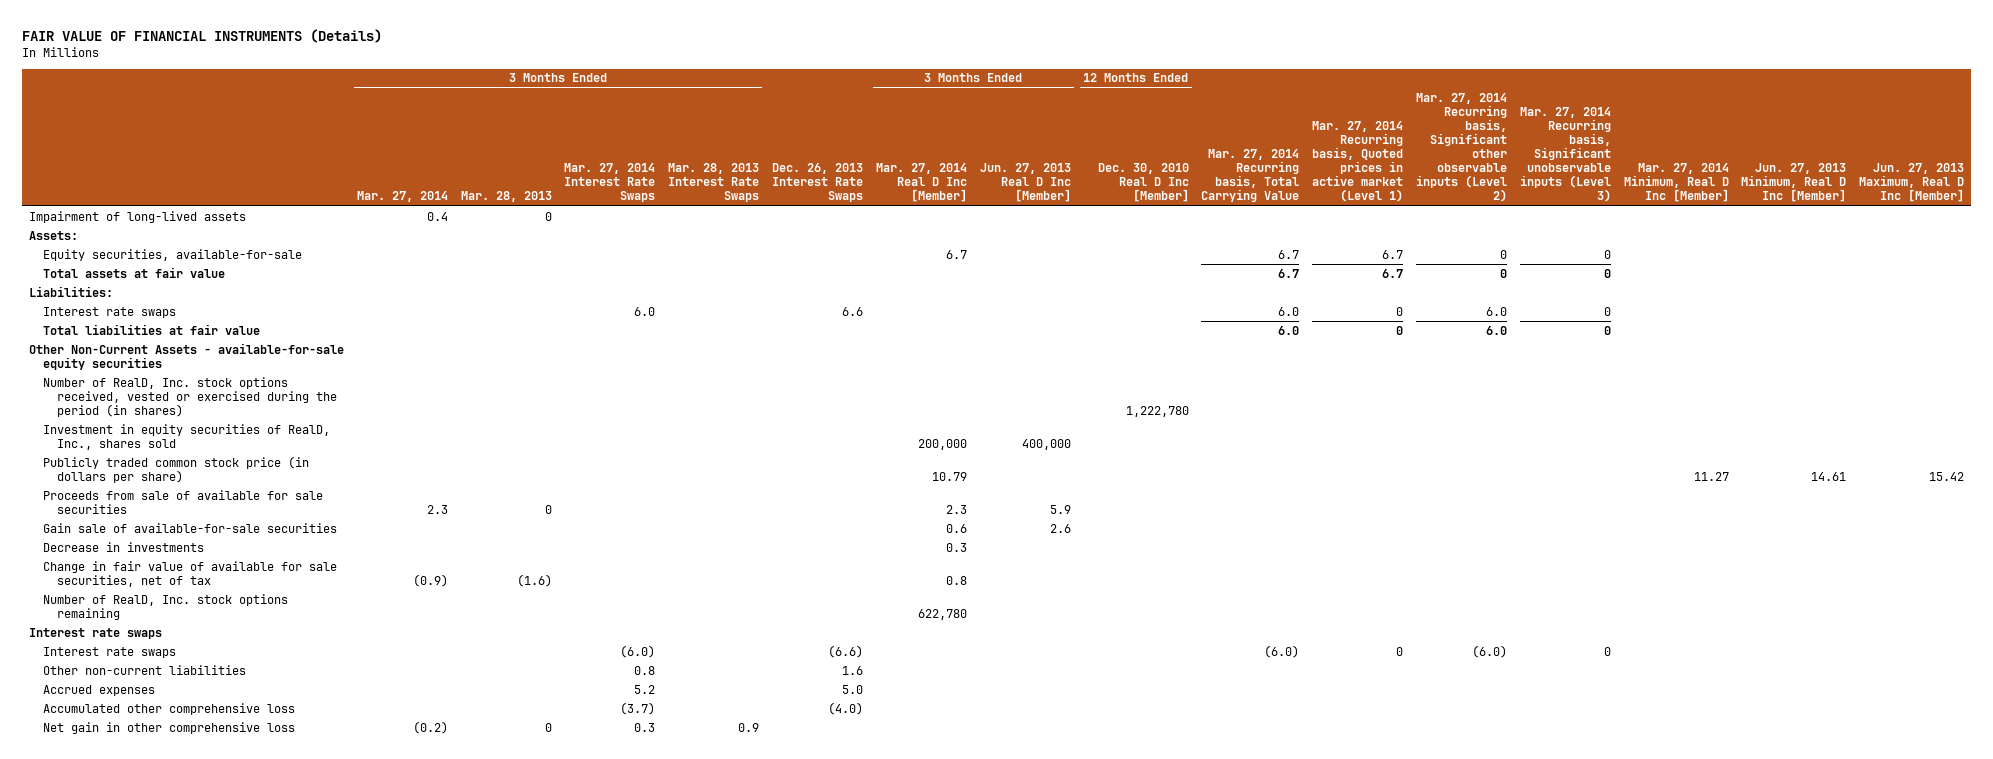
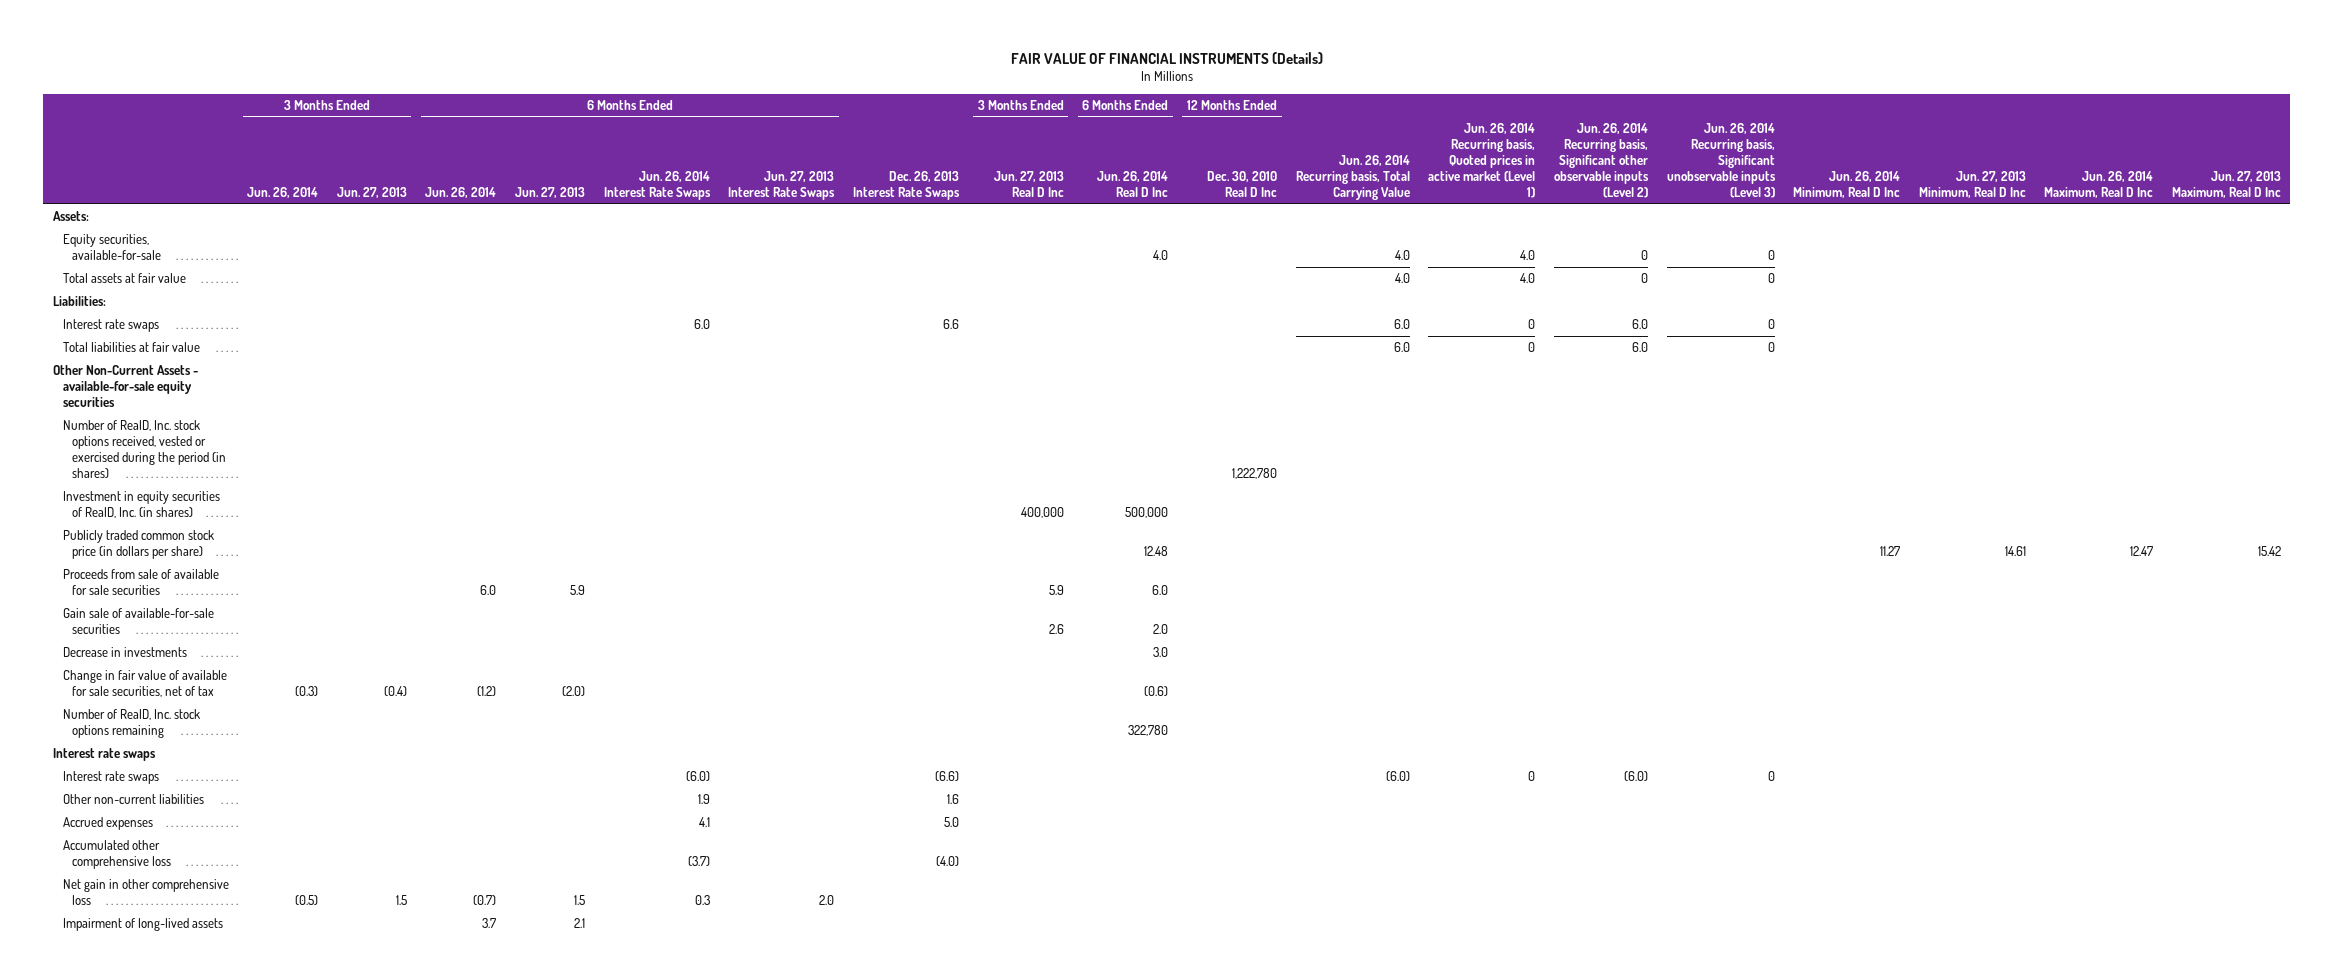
- | 3 Months Ended Mar. 27, 2014 | 3 Months Ended Mar. 28, 2013 | 3 Months Ended Mar. 27, 2014 Interest Rate Swaps | 3 Months Ended Mar. 28, 2013 Interest Rate Swaps | Dec. 26, 2013 Interest Rate Swaps | 3 Months Ended Mar. 27, 2014 Real D Inc [Member] | 3 Months Ended Jun. 27, 2013 Real D Inc [Member] | 12 Months Ended Dec. 30, 2010 Real D Inc [Member] | Mar. 27, 2014 Recurring basis, Total Carrying Value | Mar. 27, 2014 Recurring basis, Quoted prices in active market (Level 1) | Mar. 27, 2014 Recurring basis, Significant other observable inputs (Level 2) | Mar. 27, 2014 Recurring basis, Significant unobservable inputs (Level 3) | Mar. 27, 2014 Minimum, Real D Inc [Member] | Jun. 27, 2013 Minimum, Real D Inc [Member] | Jun. 27, 2013 Maximum, Real D Inc [Member]
+ | 3 Months Ended Jun. 26, 2014 | 3 Months Ended Jun. 27, 2013 | 6 Months Ended Jun. 26, 2014 | 6 Months Ended Jun. 27, 2013 | 6 Months Ended Jun. 26, 2014 Interest Rate Swaps | 6 Months Ended Jun. 27, 2013 Interest Rate Swaps | Dec. 26, 2013 Interest Rate Swaps | 3 Months Ended Jun. 27, 2013 Real D Inc | 6 Months Ended Jun. 26, 2014 Real D Inc | 12 Months Ended Dec. 30, 2010 Real D Inc | Jun. 26, 2014 Recurring basis, Total Carrying Value | Jun. 26, 2014 Recurring basis, Quoted prices in active market (Level 1) | Jun. 26, 2014 Recurring basis, Significant other observable inputs (Level 2) | Jun. 26, 2014 Recurring basis, Significant unobservable inputs (Level 3) | Jun. 26, 2014 Minimum, Real D Inc | Jun. 27, 2013 Minimum, Real D Inc | Jun. 26, 2014 Maximum, Real D Inc | Jun. 27, 2013 Maximum, Real D Inc
- Investment in equity securities of RealD, Inc., shares sold | | | | | | 200,000 | 400,000 | | | | | | | |
+ Investment in equity securities of RealD, Inc. (in shares) | | | | | | | | 400,000 | 500,000 | | | | | | | | |
moved down: Impairment of long-lived assets | | | 3.7 | 2.1 | | | | | | | | | | | | | |

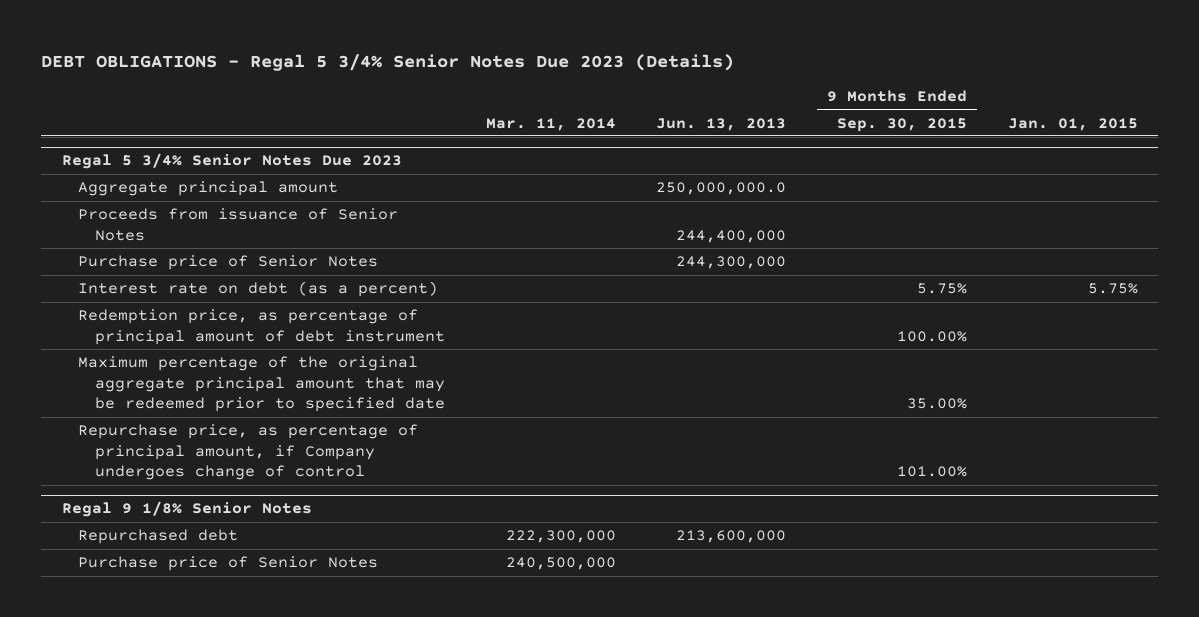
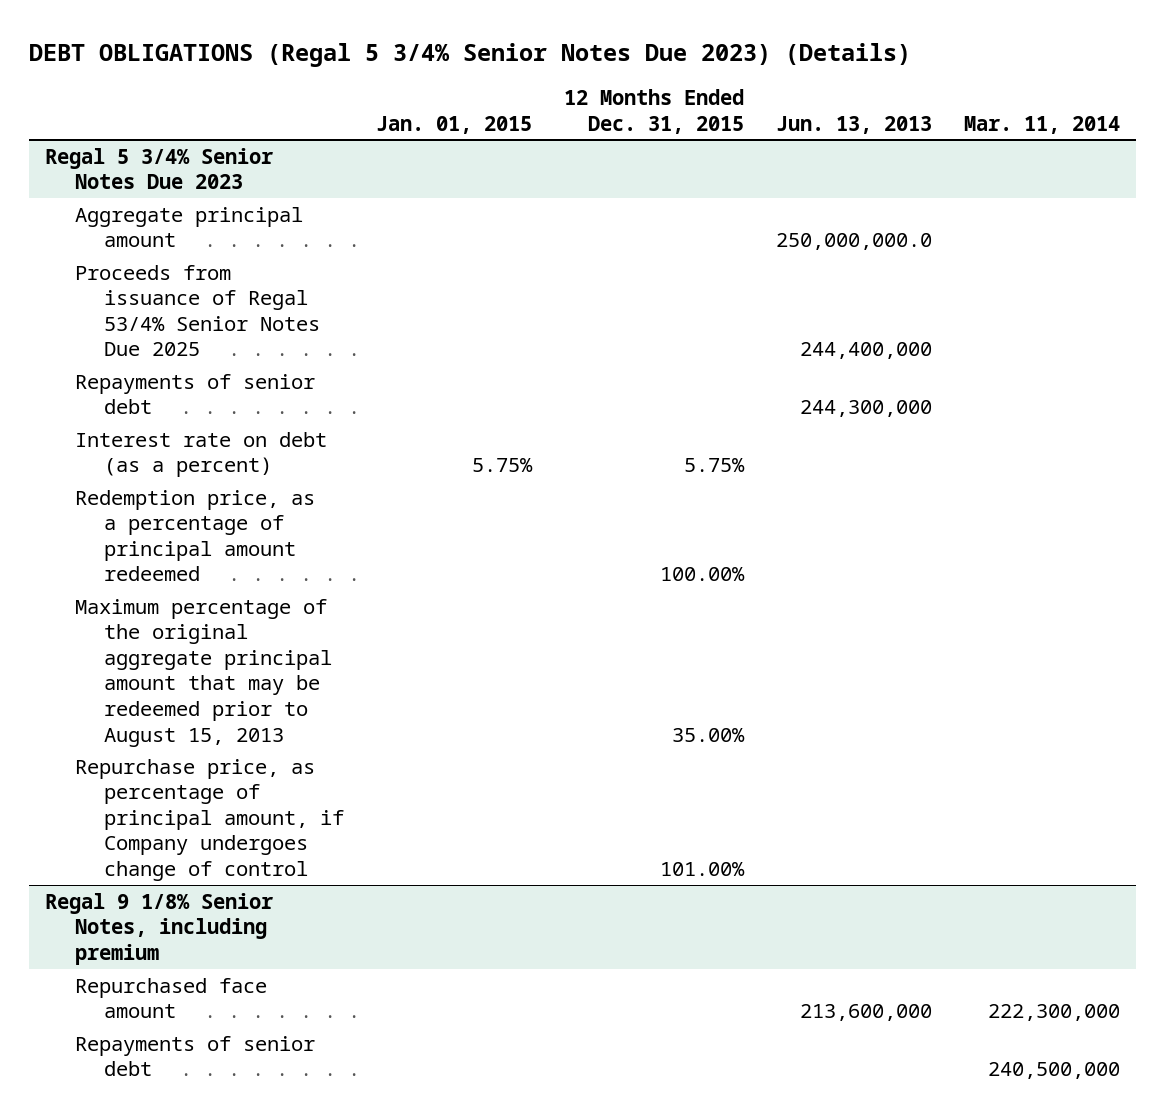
- DEBT OBLIGATIONS - Regal 5 3/4% Senior Notes Due 2023 (Details)
+ DEBT OBLIGATIONS (Regal 5 3/4% Senior Notes Due 2023) (Details)
- | Mar. 11, 2014 | Jun. 13, 2013 | 9 Months Ended Sep. 30, 2015 | Jan. 01, 2015
+ | Jan. 01, 2015 | 12 Months Ended Dec. 31, 2015 | Jun. 13, 2013 | Mar. 11, 2014
@ Regal 5 3/4% Senior Notes Due 2023
- Proceeds from issuance of Senior Notes | | 244,400,000 | |
- Purchase price of Senior Notes | | 244,300,000 | |
+ Proceeds from issuance of Regal 53/4% Senior Notes Due 2025 | | | 244,400,000 |
+ Repayments of senior debt | | | 244,300,000 |
- Redemption price, as percentage of principal amount of debt instrument | | | 100.00% |
- Maximum percentage of the original aggregate principal amount that may be redeemed prior to specified date | | | 35.00% |
+ Redemption price, as a percentage of principal amount redeemed | | 100.00% | |
+ Maximum percentage of the original aggregate principal amount that may be redeemed prior to August 15, 2013 | | 35.00% | |
- Regal 9 1/8% Senior Notes
- Repurchased debt | 222,300,000 | 213,600,000 | |
- Purchase price of Senior Notes | 240,500,000 | | |
+ Regal 9 1/8% Senior Notes, including premium
+ Repurchased face amount | | | 213,600,000 | 222,300,000
+ Repayments of senior debt | | | | 240,500,000

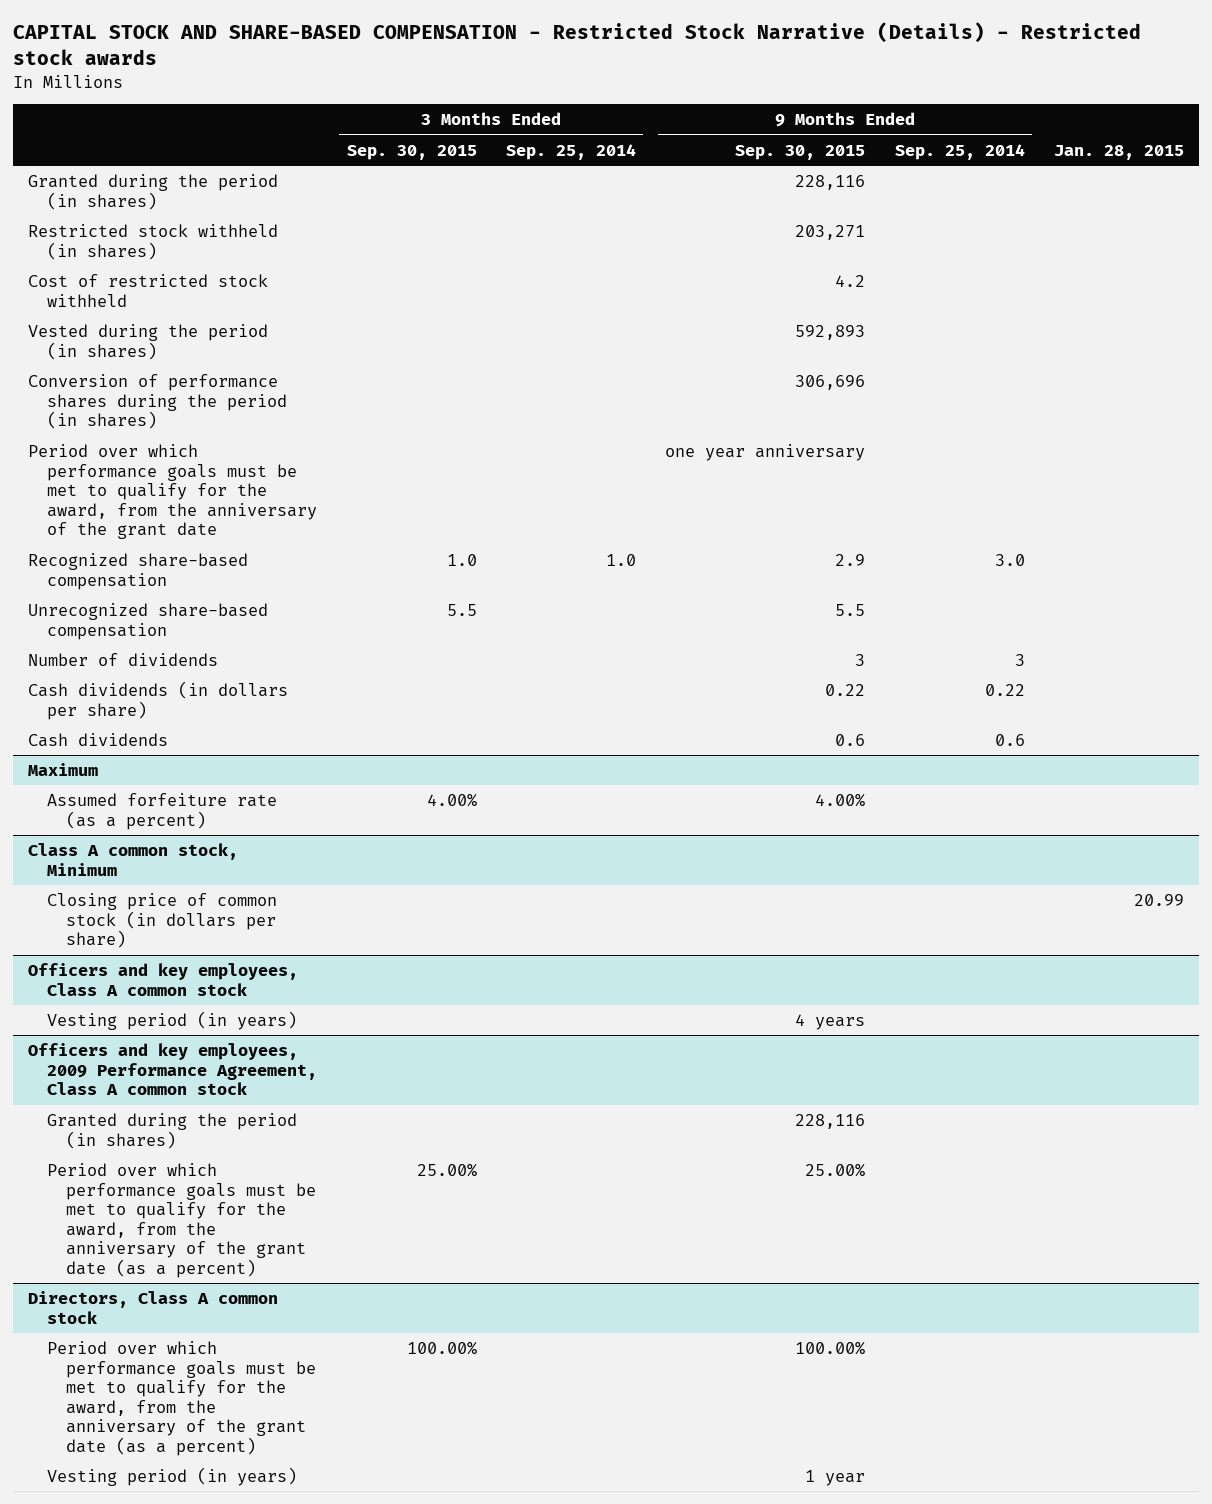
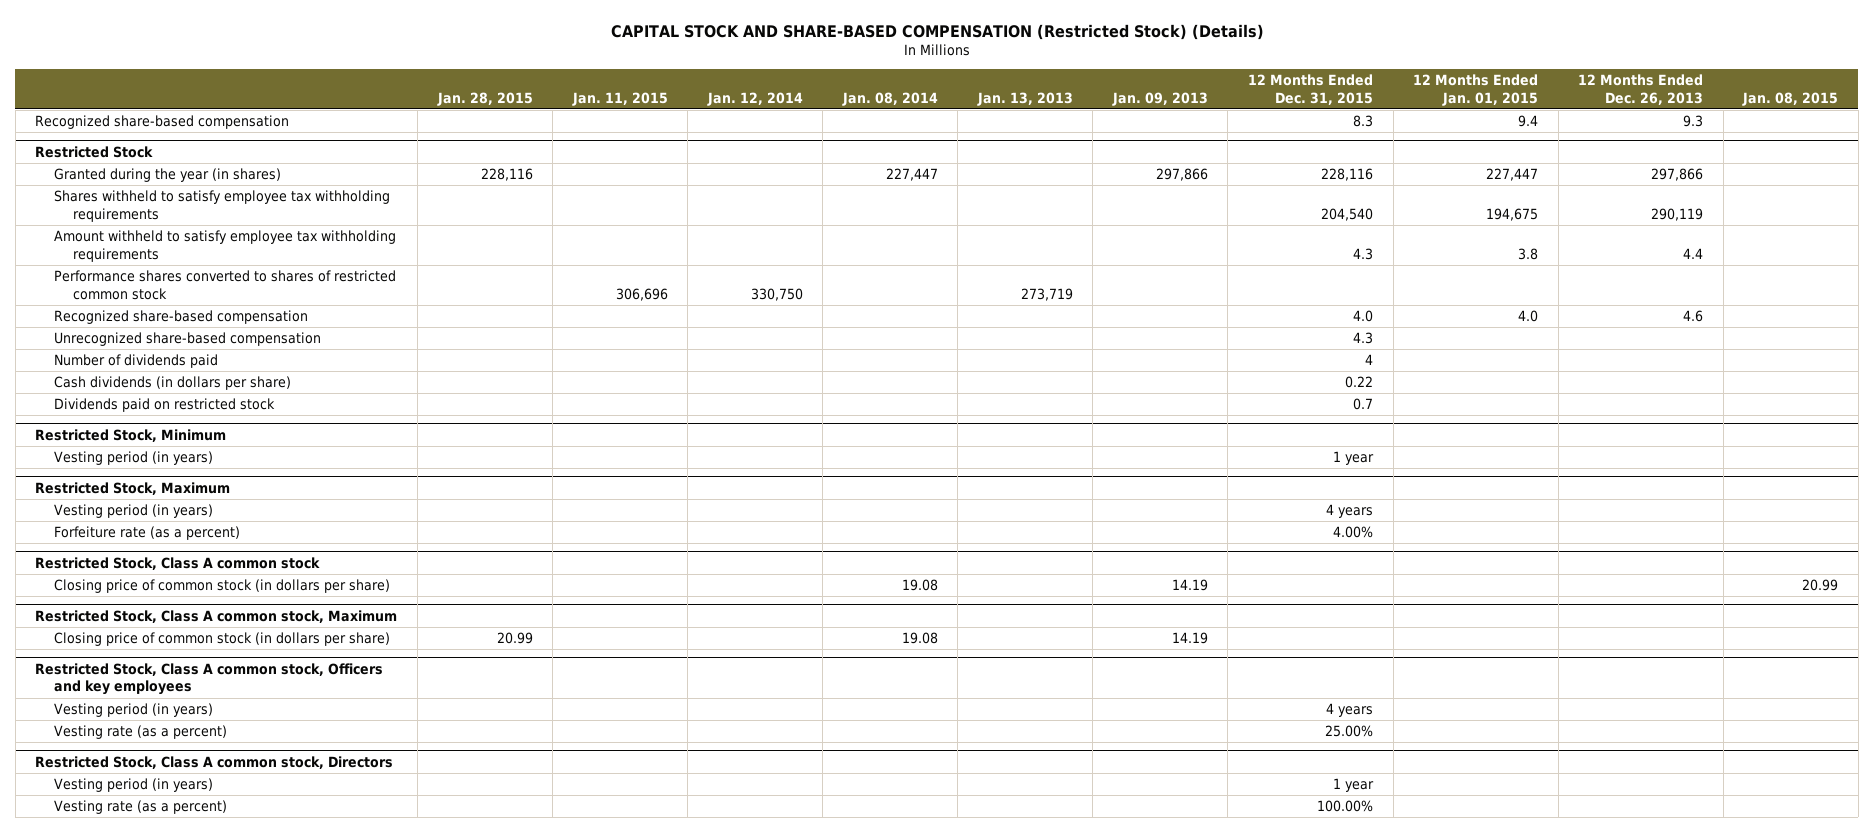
- CAPITAL STOCK AND SHARE-BASED COMPENSATION - Restricted Stock Narrative (Details) - Restricted stock awards
+ CAPITAL STOCK AND SHARE-BASED COMPENSATION (Restricted Stock) (Details)
- | 3 Months Ended Sep. 30, 2015 | 3 Months Ended Sep. 25, 2014 | 9 Months Ended Sep. 30, 2015 | 9 Months Ended Sep. 25, 2014 | Jan. 28, 2015
+ | Jan. 28, 2015 | Jan. 11, 2015 | Jan. 12, 2014 | Jan. 08, 2014 | Jan. 13, 2013 | Jan. 09, 2013 | 12 Months Ended Dec. 31, 2015 | 12 Months Ended Jan. 01, 2015 | 12 Months Ended Dec. 26, 2013 | Jan. 08, 2015
- Granted during the period (in shares) | | | 228,116 | |
- Restricted stock withheld (in shares) | | | 203,271 | |
- Cost of restricted stock withheld | | | 4.2 | |
- Vested during the period (in shares) | | | 592,893 | |
- Conversion of performance shares during the period (in shares) | | | 306,696 | |
- Period over which performance goals must be met to qualify for the award, from the anniversary of the grant date | | | one year anniversary | |
- Unrecognized share-based compensation | 5.5 | | 5.5 | |
- Number of dividends | | | 3 | 3 |
- Cash dividends (in dollars per share) | | | 0.22 | 0.22 |
- Cash dividends | | | 0.6 | 0.6 |
- Maximum
- Assumed forfeiture rate (as a percent) | 4.00% | | 4.00% | |
- Class A common stock, Minimum
+ Restricted Stock
+ Granted during the year (in shares) | 228,116 | | | 227,447 | | 297,866 | 228,116 | 227,447 | 297,866 |
+ Shares withheld to satisfy employee tax withholding requirements | | | | | | | 204,540 | 194,675 | 290,119 |
+ Amount withheld to satisfy employee tax withholding requirements | | | | | | | 4.3 | 3.8 | 4.4 |
+ Performance shares converted to shares of restricted common stock | | 306,696 | 330,750 | | 273,719 | | | | |
+ Recognized share-based compensation | | | | | | | 4.0 | 4.0 | 4.6 |
+ Unrecognized share-based compensation | | | | | | | 4.3 | | |
+ Number of dividends paid | | | | | | | 4 | | |
+ Cash dividends (in dollars per share) | | | | | | | 0.22 | | |
+ Dividends paid on restricted stock | | | | | | | 0.7 | | |
+ Restricted Stock, Minimum
+ Vesting period (in years) | | | | | | | 1 year | | |
+ Restricted Stock, Maximum
+ Vesting period (in years) | | | | | | | 4 years | | |
+ Forfeiture rate (as a percent) | | | | | | | 4.00% | | |
+ Restricted Stock, Class A common stock
+ Closing price of common stock (in dollars per share) | | | | 19.08 | | 14.19 | | | | 20.99
+ Restricted Stock, Class A common stock, Maximum
- Officers and key employees, Class A common stock
+ Restricted Stock, Class A common stock, Officers and key employees
- Officers and key employees, 2009 Performance Agreement, Class A common stock
- Granted during the period (in shares) | | | 228,116 | |
- Period over which performance goals must be met to qualify for the award, from the anniversary of the grant date (as a percent) | 25.00% | | 25.00% | |
- Directors, Class A common stock
- Period over which performance goals must be met to qualify for the award, from the anniversary of the grant date (as a percent) | 100.00% | | 100.00% | |
+ Vesting rate (as a percent) | | | | | | | 25.00% | | |
+ Restricted Stock, Class A common stock, Directors
+ Vesting rate (as a percent) | | | | | | | 100.00% | | |

